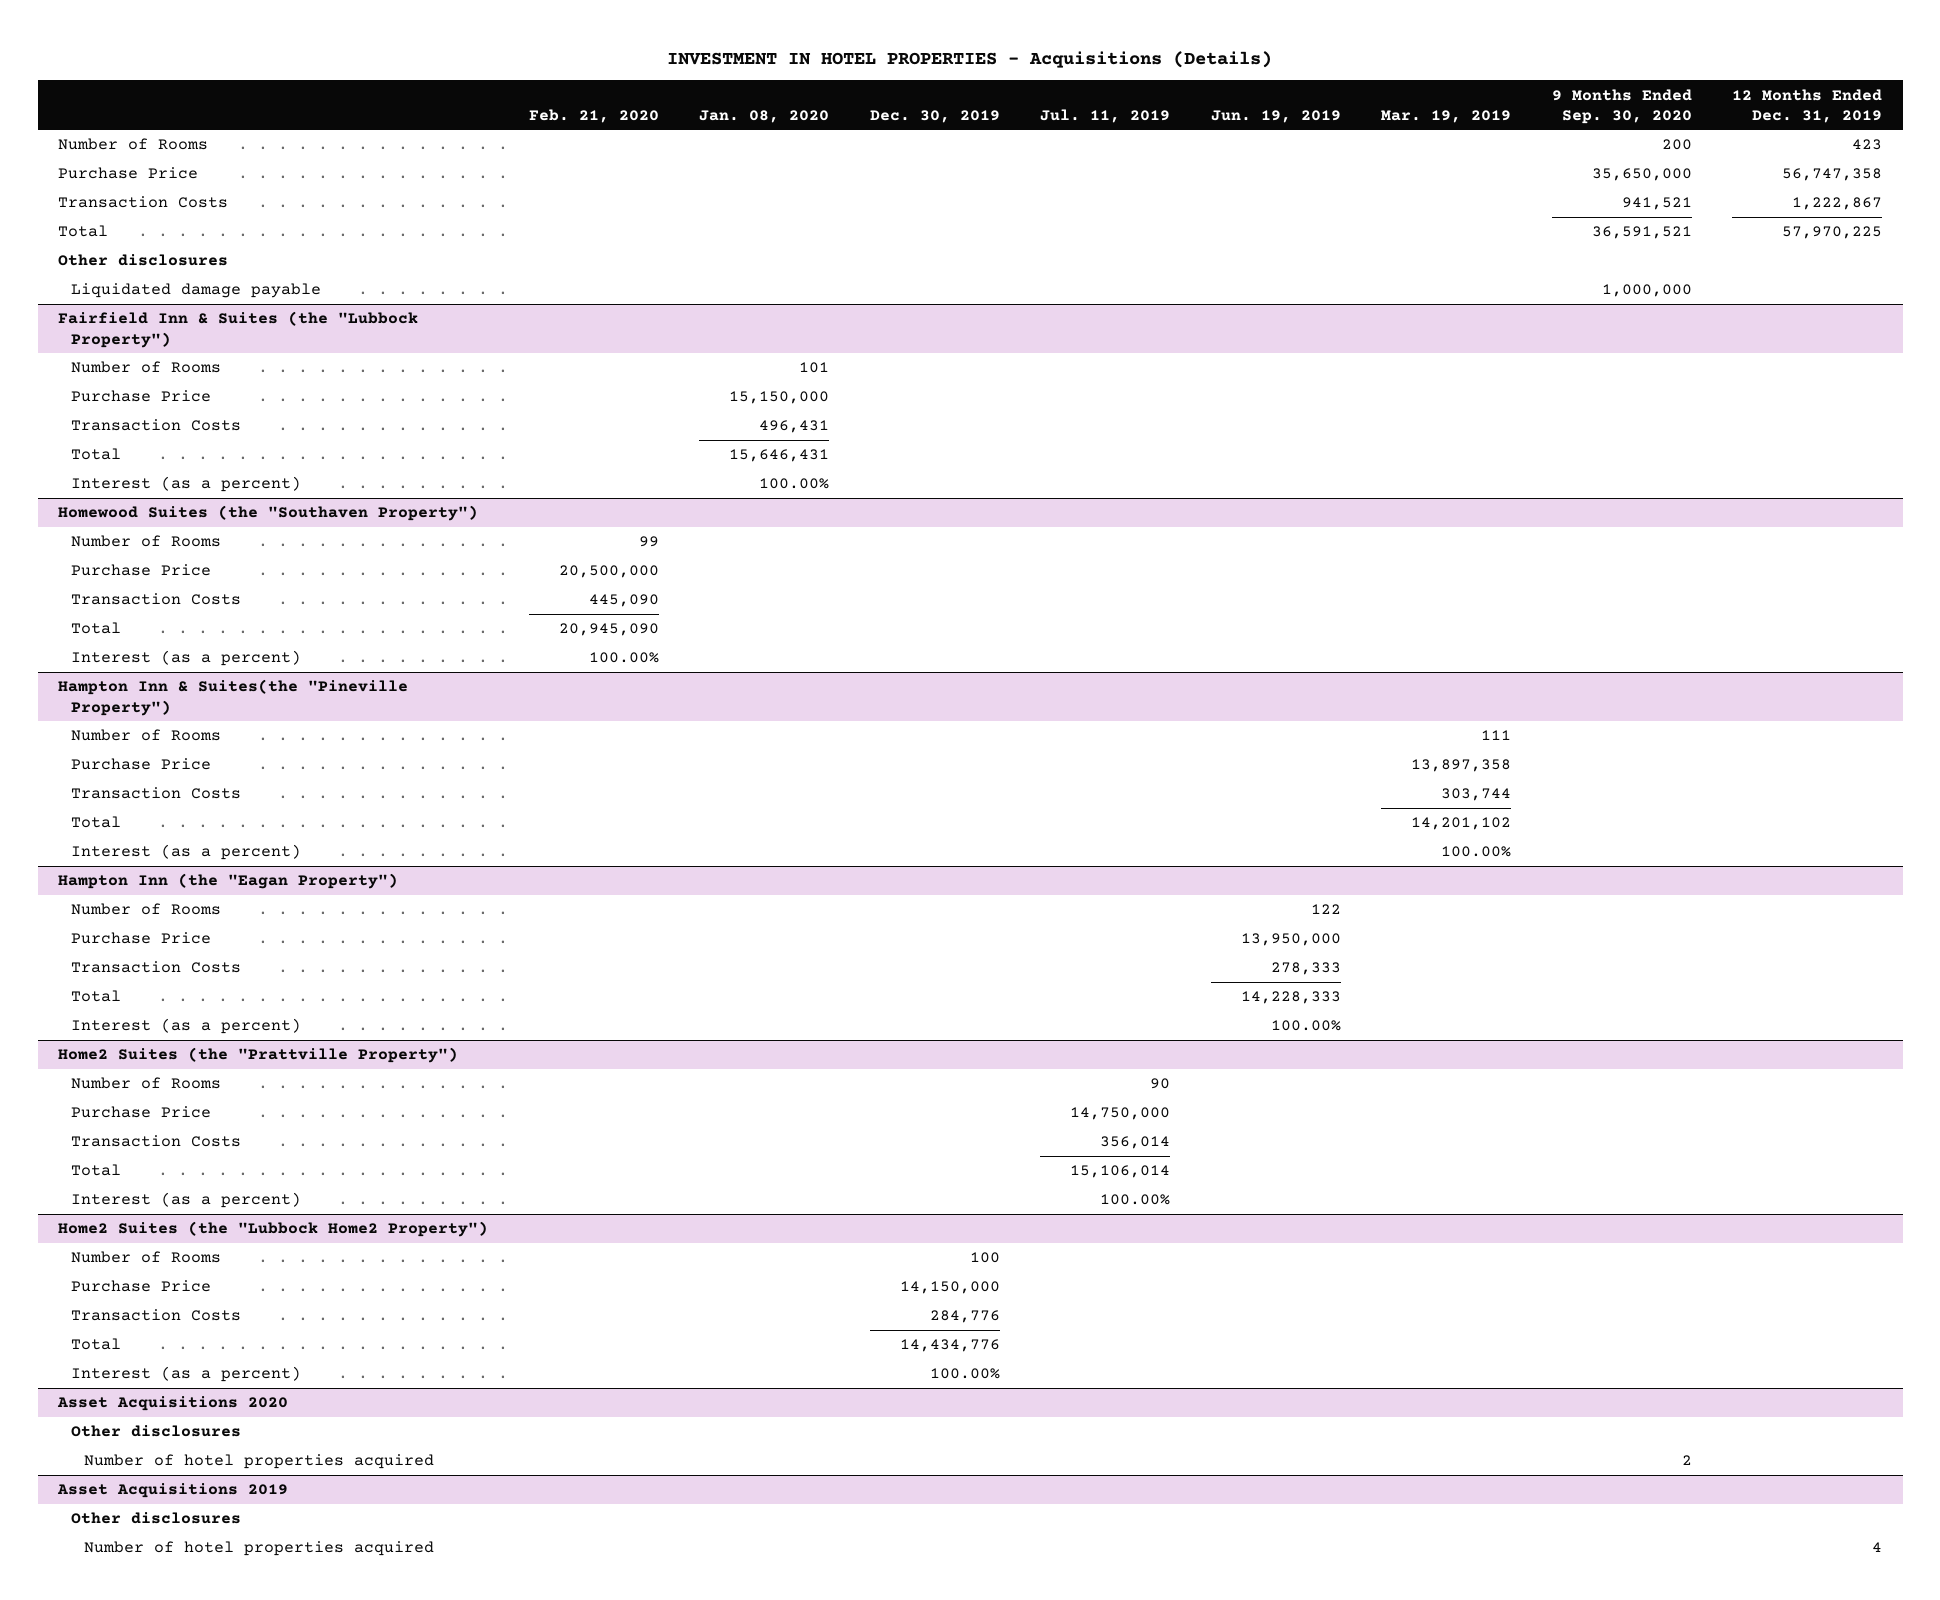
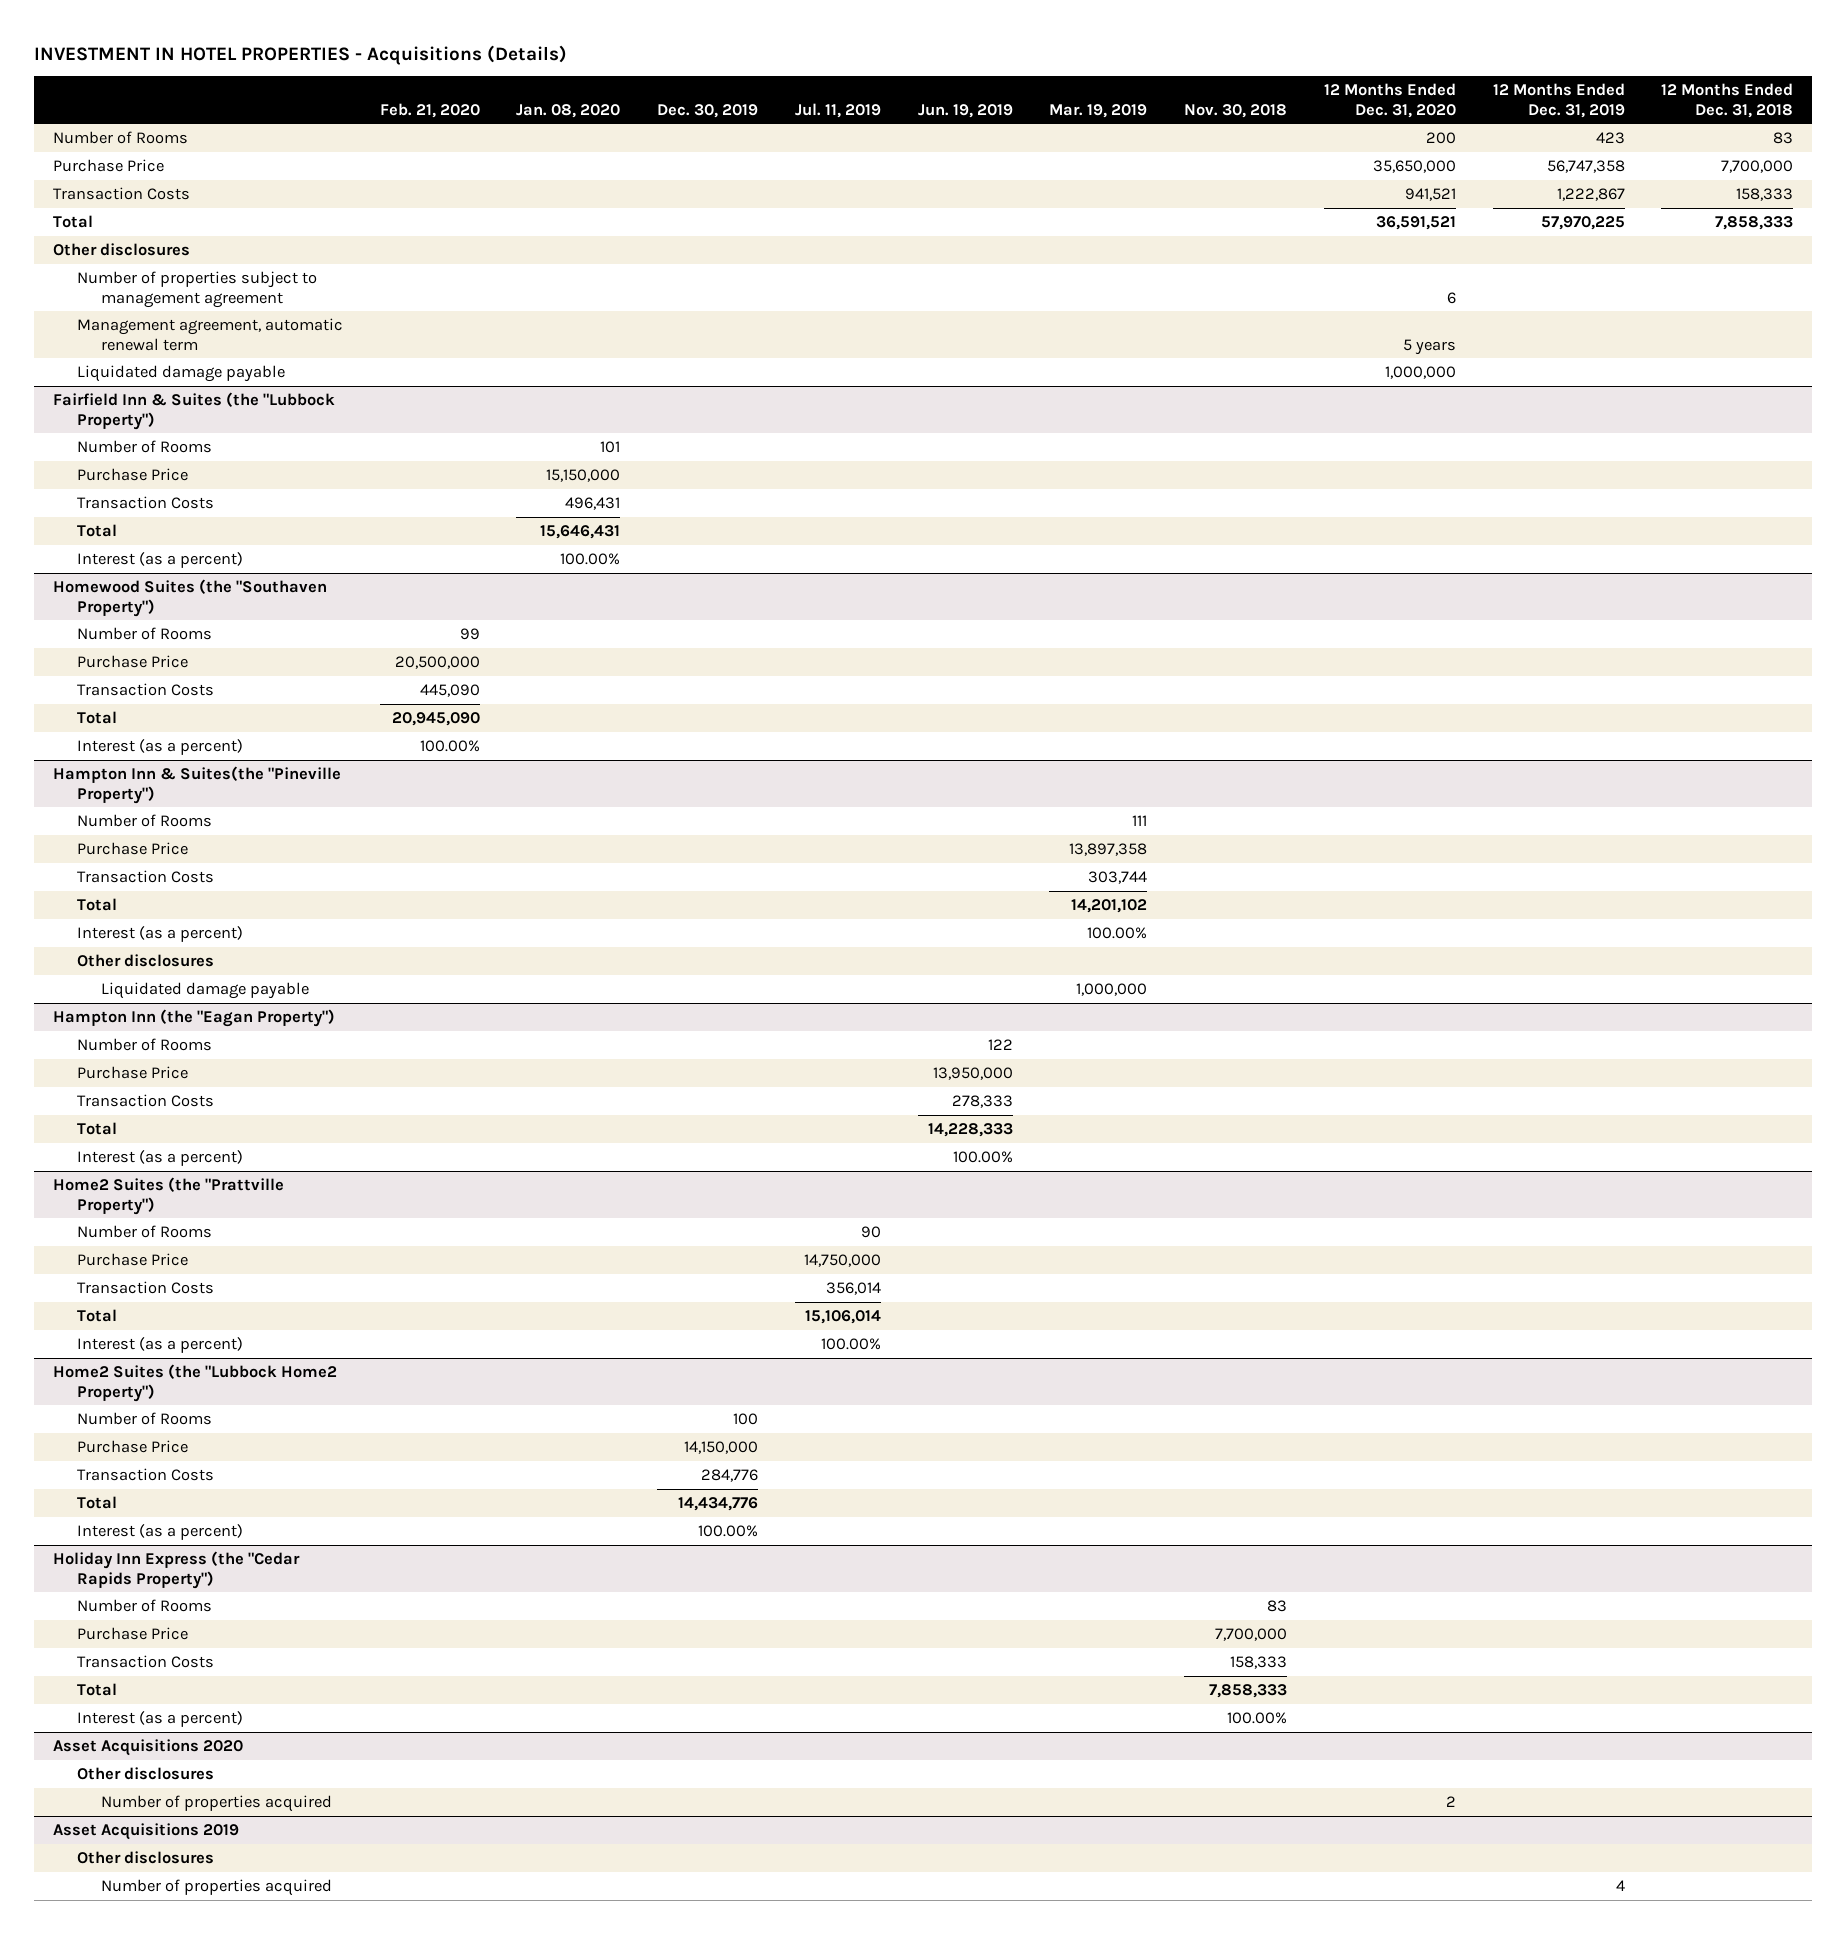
- | Feb. 21, 2020 | Jan. 08, 2020 | Dec. 30, 2019 | Jul. 11, 2019 | Jun. 19, 2019 | Mar. 19, 2019 | 9 Months Ended Sep. 30, 2020 | 12 Months Ended Dec. 31, 2019
+ | Feb. 21, 2020 | Jan. 08, 2020 | Dec. 30, 2019 | Jul. 11, 2019 | Jun. 19, 2019 | Mar. 19, 2019 | Nov. 30, 2018 | 12 Months Ended Dec. 31, 2020 | 12 Months Ended Dec. 31, 2019 | 12 Months Ended Dec. 31, 2018
+ Number of properties subject to management agreement | | | | | | | | 6 | |
+ Management agreement, automatic renewal term | | | | | | | | 5 years | |
@ Hampton Inn & Suites(the "Pineville Property")
+ Other disclosures
+ Liquidated damage payable | | | | | | 1,000,000 | | | |
+ Holiday Inn Express (the "Cedar Rapids Property")
+ Number of Rooms | | | | | | | 83 | | |
+ Purchase Price | | | | | | | 7,700,000 | | |
+ Transaction Costs | | | | | | | 158,333 | | |
+ Total | | | | | | | 7,858,333 | | |
+ Interest (as a percent) | | | | | | | 100.00% | | |
@ Asset Acquisitions 2020
- Number of hotel properties acquired | | | | | | | 2 |
+ Number of properties acquired | | | | | | | | 2 | |
@ Asset Acquisitions 2019
- Number of hotel properties acquired | | | | | | | | 4
+ Number of properties acquired | | | | | | | | | 4 |

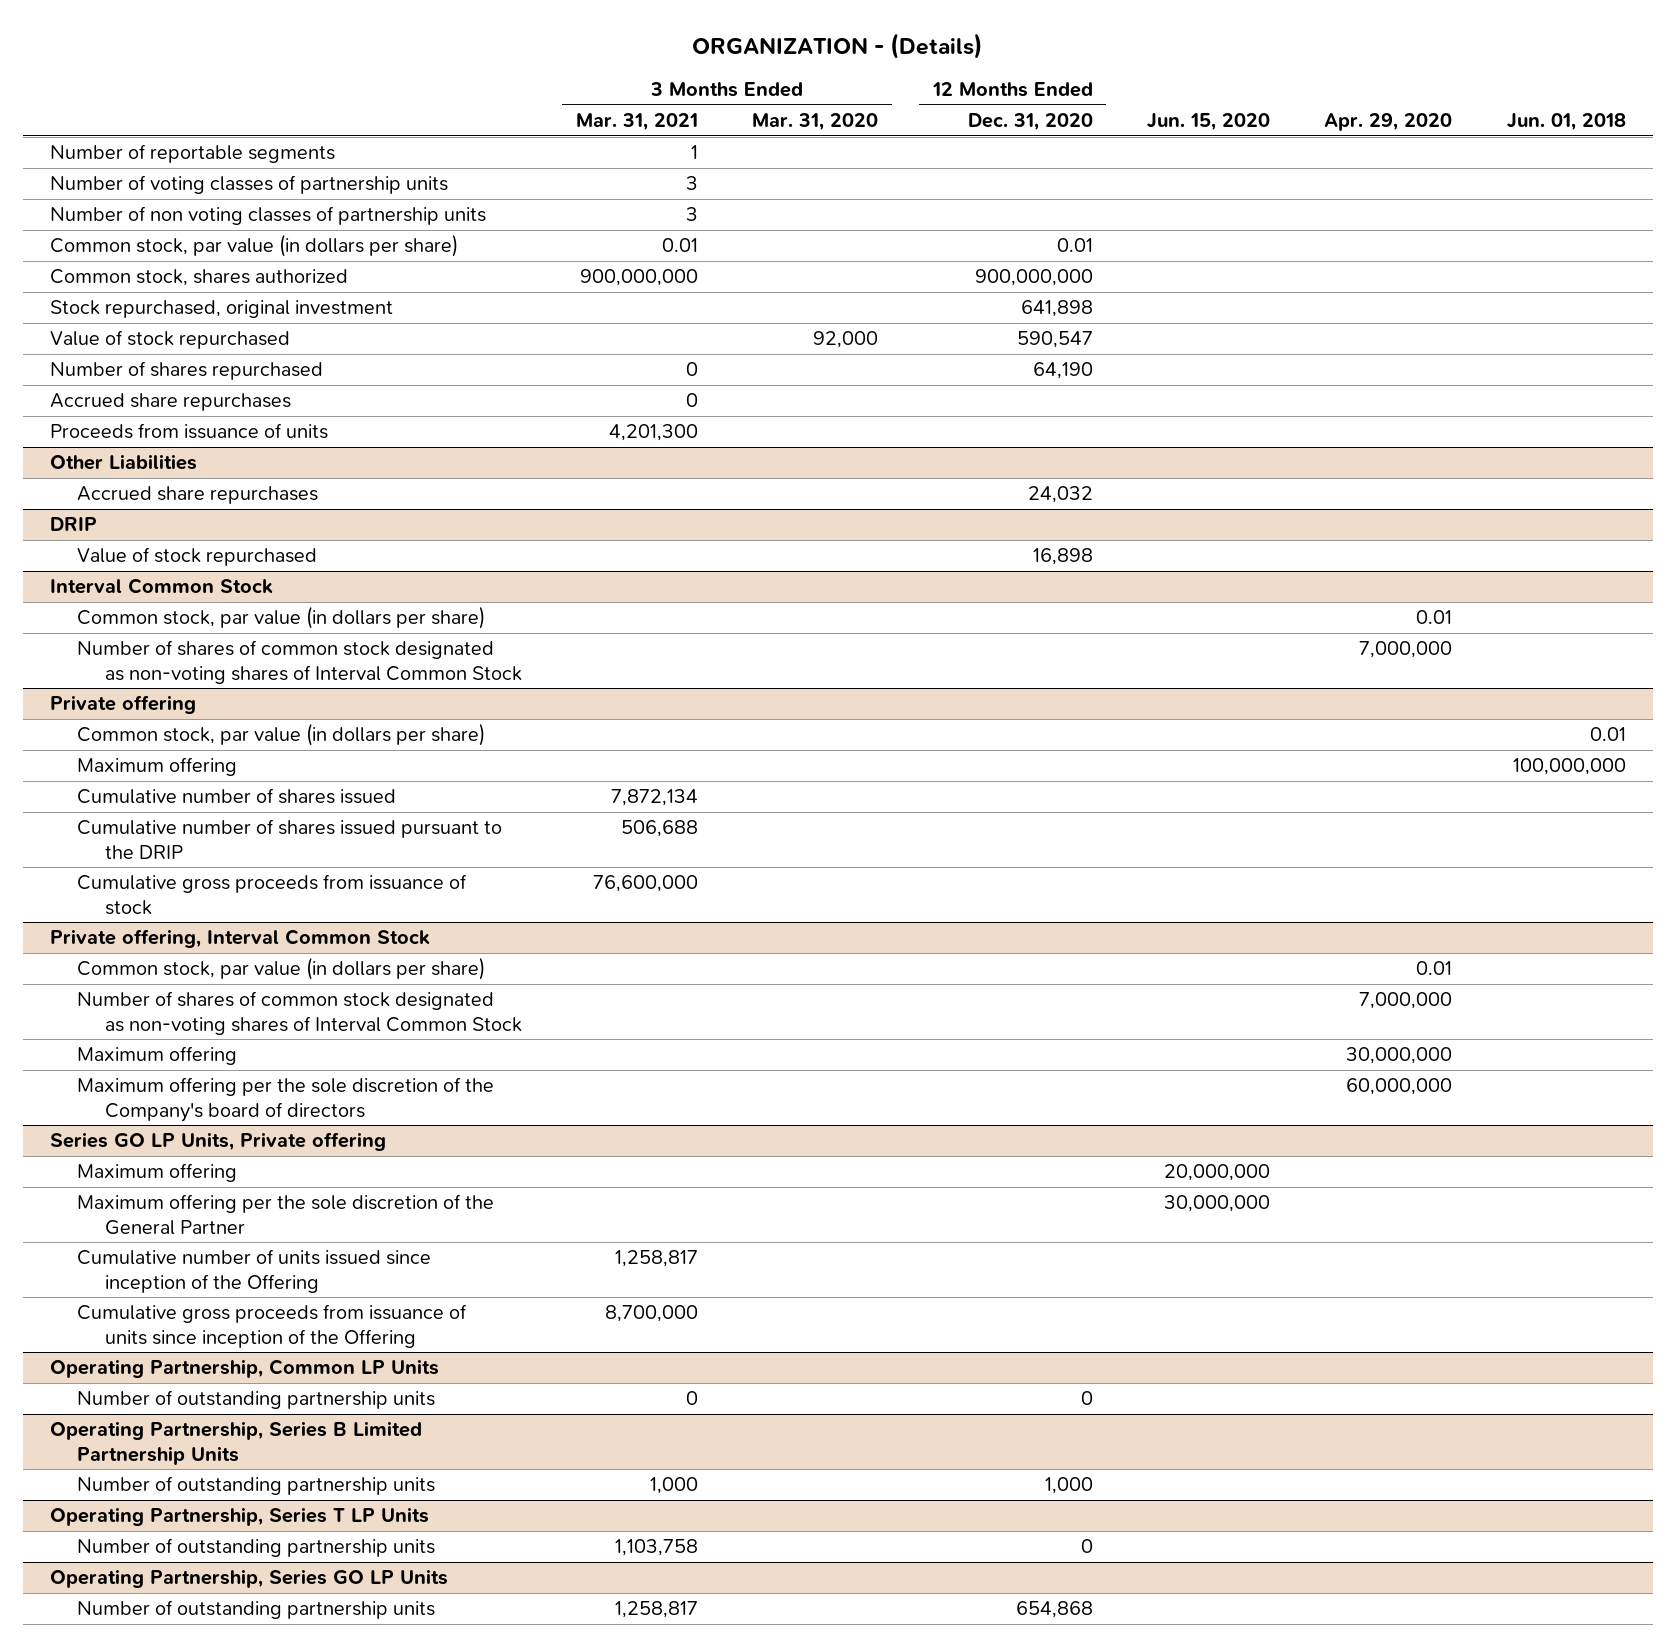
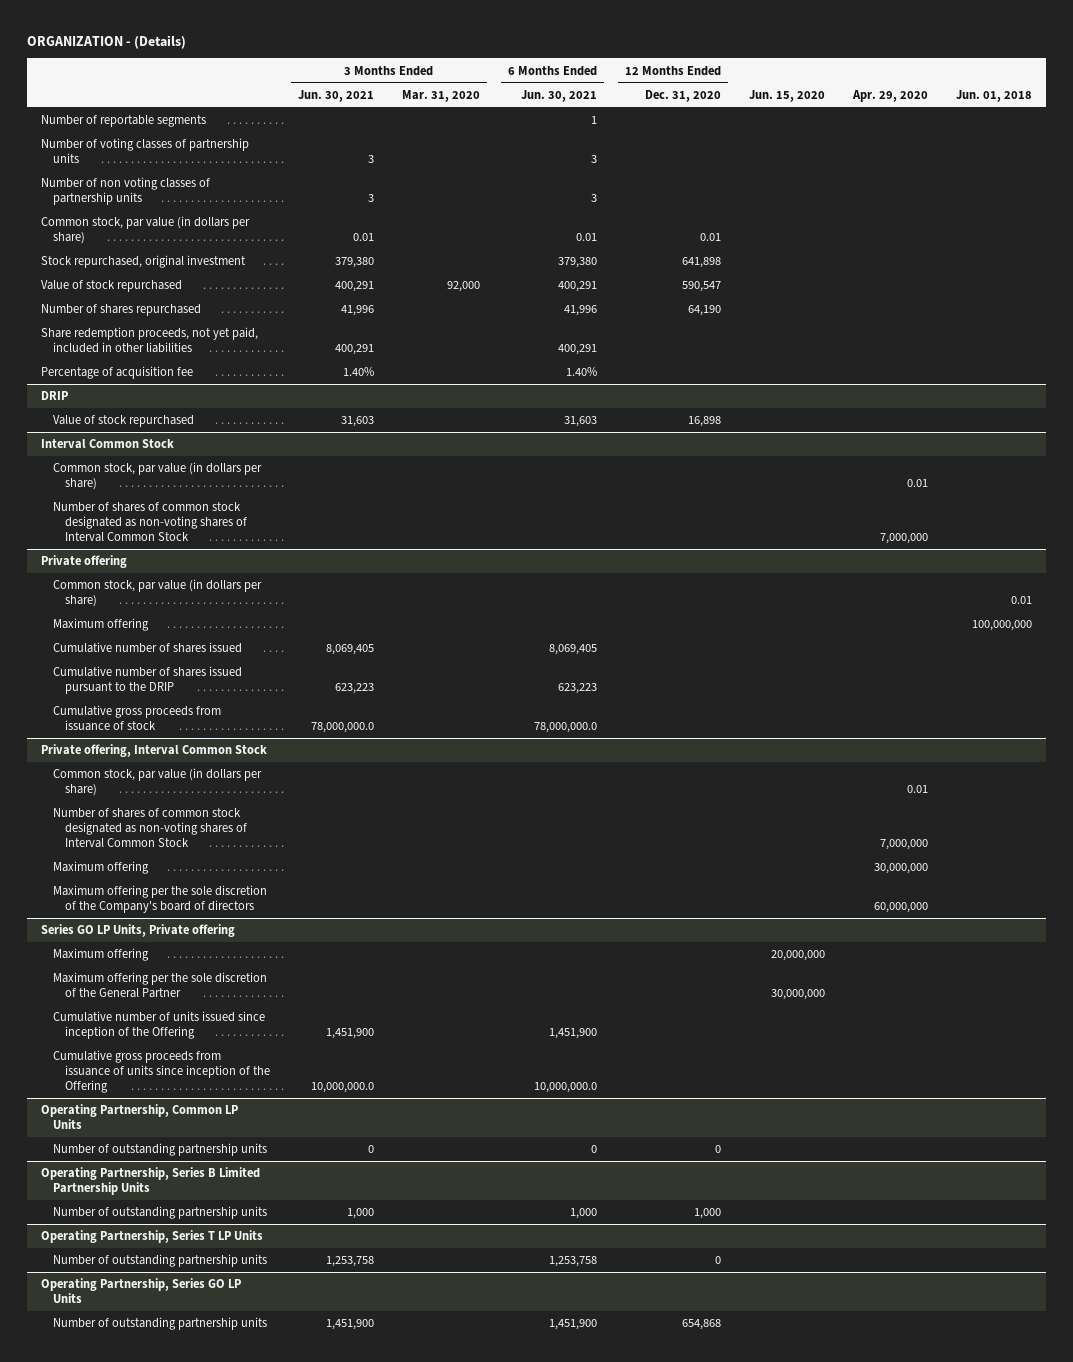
- | 3 Months Ended Mar. 31, 2021 | 3 Months Ended Mar. 31, 2020 | 12 Months Ended Dec. 31, 2020 | Jun. 15, 2020 | Apr. 29, 2020 | Jun. 01, 2018
+ | 3 Months Ended Jun. 30, 2021 | 3 Months Ended Mar. 31, 2020 | 6 Months Ended Jun. 30, 2021 | 12 Months Ended Dec. 31, 2020 | Jun. 15, 2020 | Apr. 29, 2020 | Jun. 01, 2018
- Common stock, shares authorized | 900,000,000 | | 900,000,000 | | |
- Accrued share repurchases | 0 | | | | |
- Proceeds from issuance of units | 4,201,300 | | | | |
- Other Liabilities
- Accrued share repurchases | | | 24,032 | | |
+ Share redemption proceeds, not yet paid, included in other liabilities | 400,291 | | 400,291 | | | |
+ Percentage of acquisition fee | 1.40% | | 1.40% | | | |

